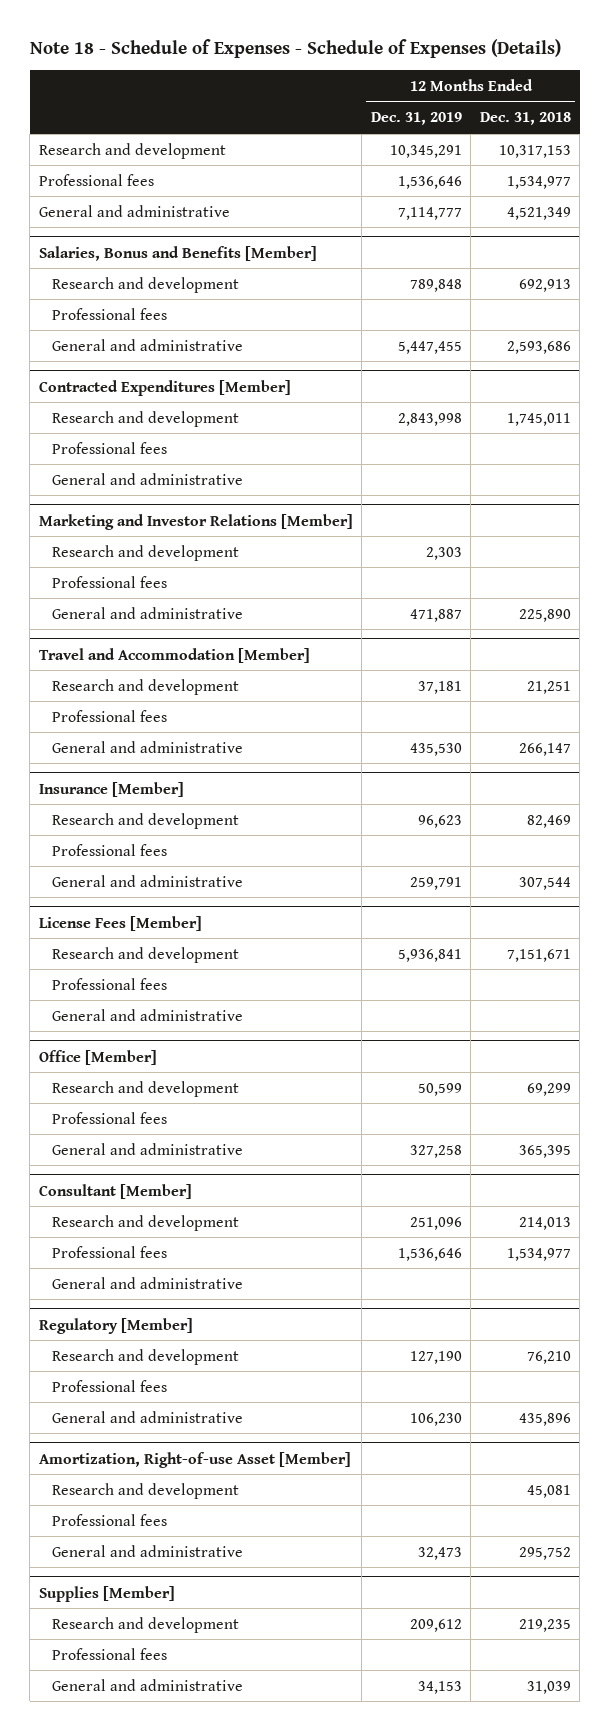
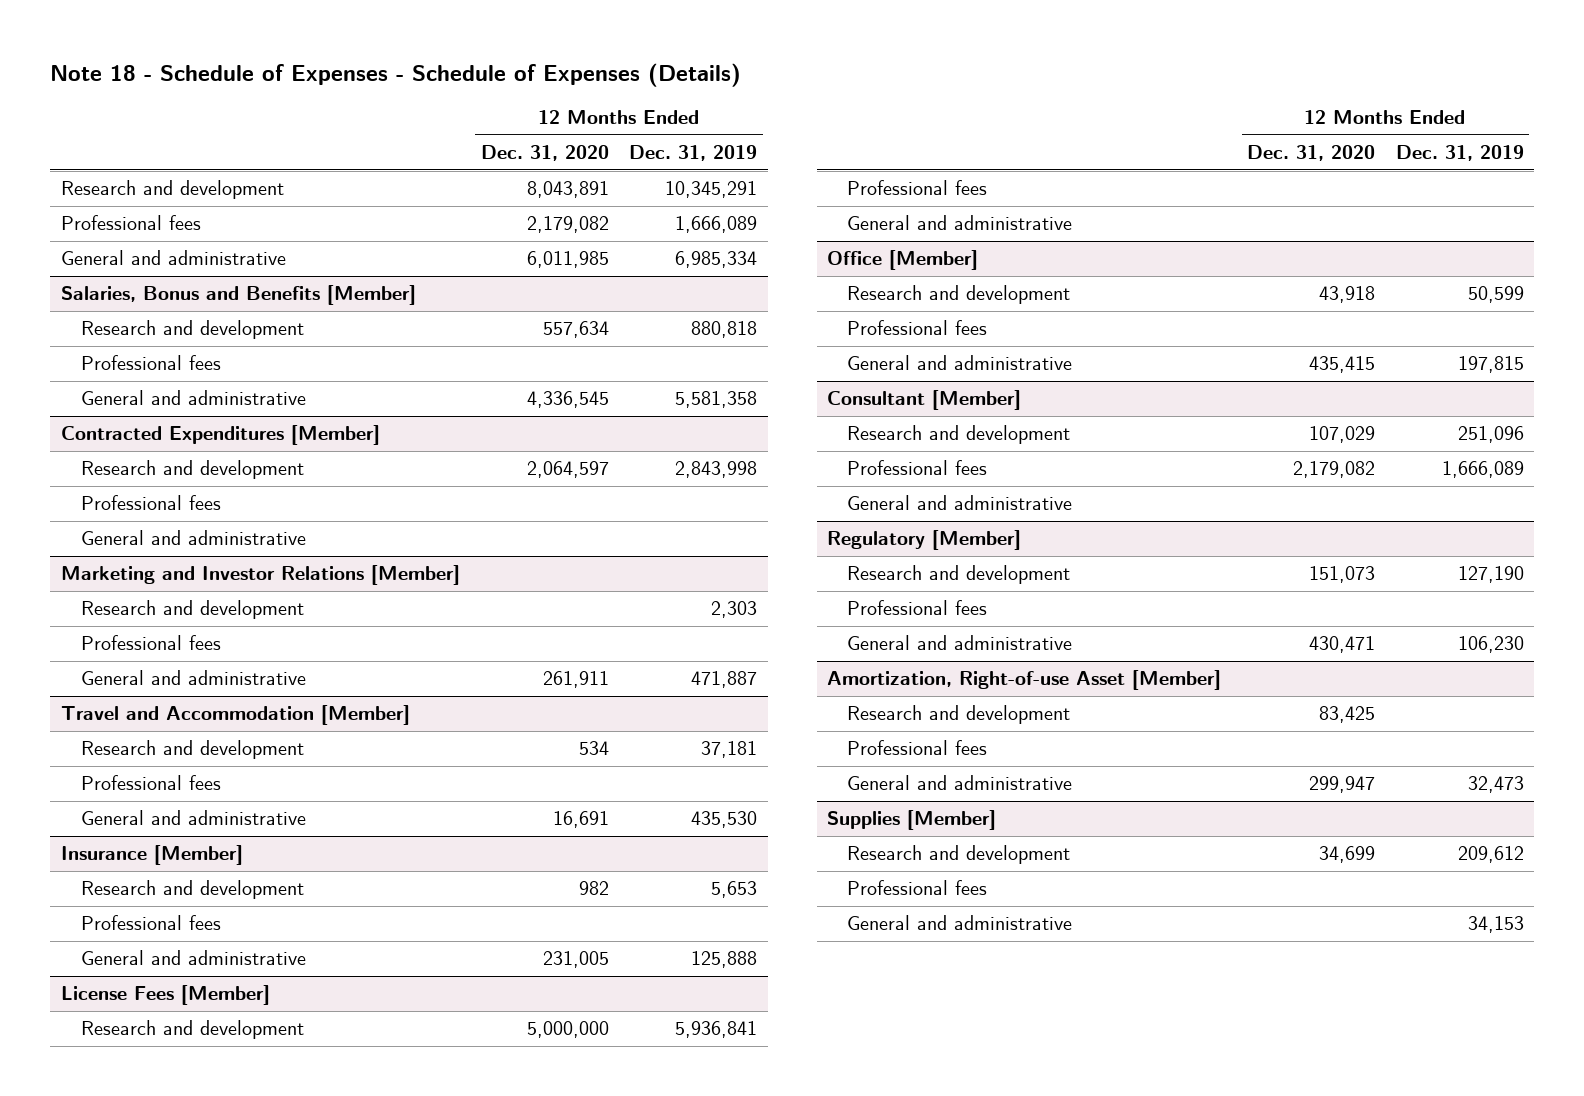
- | 12 Months Ended Dec. 31, 2019 | 12 Months Ended Dec. 31, 2018
+ | 12 Months Ended Dec. 31, 2020 | 12 Months Ended Dec. 31, 2019
- Professional fees | 1,536,646 | 1,534,977
- General and administrative | 7,114,777 | 4,521,349
+ Professional fees | 2,179,082 | 1,666,089
+ General and administrative | 6,011,985 | 6,985,334
@ Salaries, Bonus and Benefits [Member]
- Research and development | 789,848 | 692,913
+ Research and development | 557,634 | 880,818
- General and administrative | 5,447,455 | 2,593,686
+ General and administrative | 4,336,545 | 5,581,358
@ Insurance [Member]
- Research and development | 96,623 | 82,469
+ Research and development | 982 | 5,653
- General and administrative | 259,791 | 307,544
+ General and administrative | 231,005 | 125,888
@ Office [Member]
- General and administrative | 327,258 | 365,395
+ General and administrative | 435,415 | 197,815
@ Consultant [Member]
- Professional fees | 1,536,646 | 1,534,977
+ Professional fees | 2,179,082 | 1,666,089

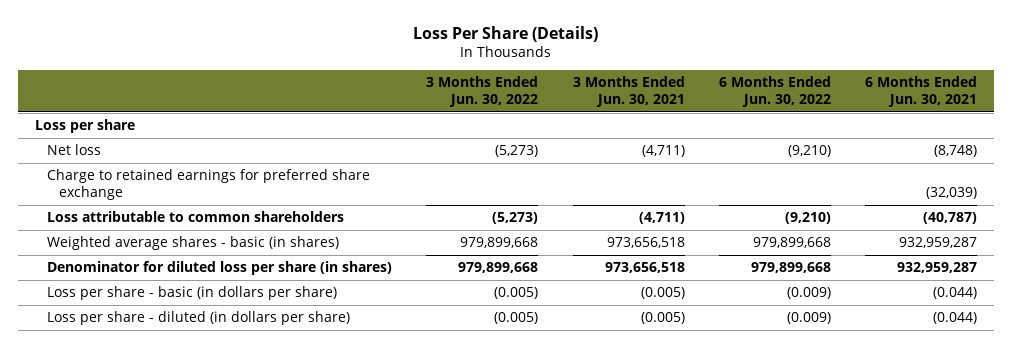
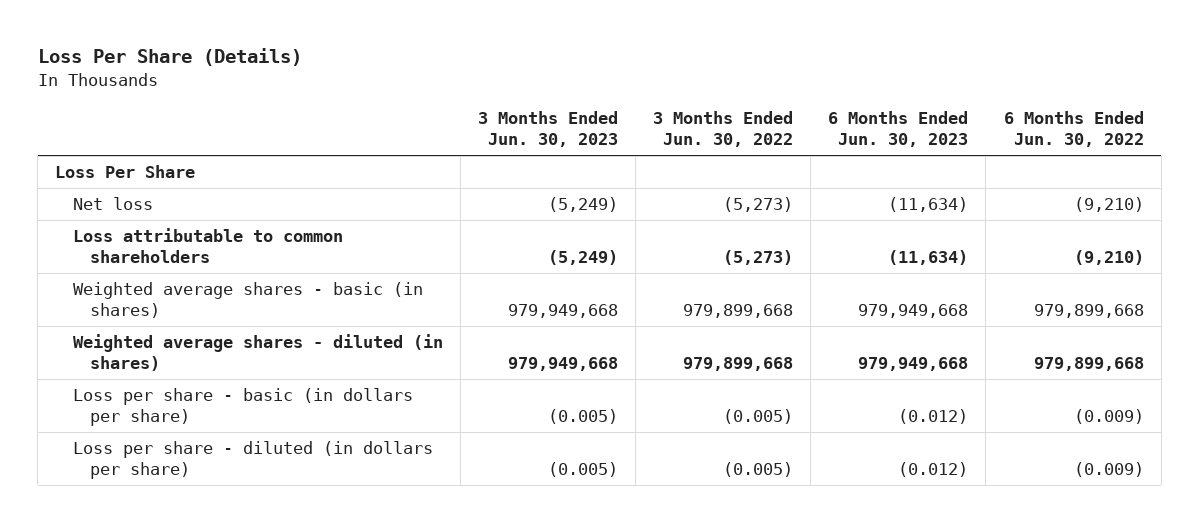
- | 3 Months Ended Jun. 30, 2022 | 3 Months Ended Jun. 30, 2021 | 6 Months Ended Jun. 30, 2022 | 6 Months Ended Jun. 30, 2021
+ | 3 Months Ended Jun. 30, 2023 | 3 Months Ended Jun. 30, 2022 | 6 Months Ended Jun. 30, 2023 | 6 Months Ended Jun. 30, 2022
- Loss per share
+ Loss Per Share
- Charge to retained earnings for preferred share exchange | | | | (32,039)
- Denominator for diluted loss per share (in shares) | 979,899,668 | 973,656,518 | 979,899,668 | 932,959,287
+ Weighted average shares - diluted (in shares) | 979,949,668 | 979,899,668 | 979,949,668 | 979,899,668

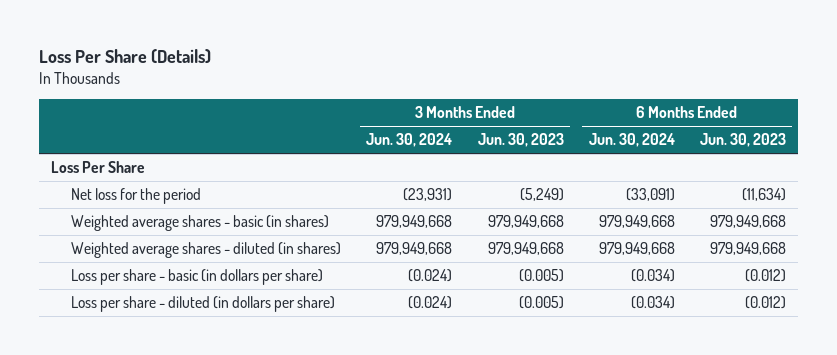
- | 3 Months Ended Jun. 30, 2023 | 3 Months Ended Jun. 30, 2022 | 6 Months Ended Jun. 30, 2023 | 6 Months Ended Jun. 30, 2022
+ | 3 Months Ended Jun. 30, 2024 | 3 Months Ended Jun. 30, 2023 | 6 Months Ended Jun. 30, 2024 | 6 Months Ended Jun. 30, 2023
- Net loss | (5,249) | (5,273) | (11,634) | (9,210)
- Loss attributable to common shareholders | (5,249) | (5,273) | (11,634) | (9,210)
+ Net loss for the period | (23,931) | (5,249) | (33,091) | (11,634)

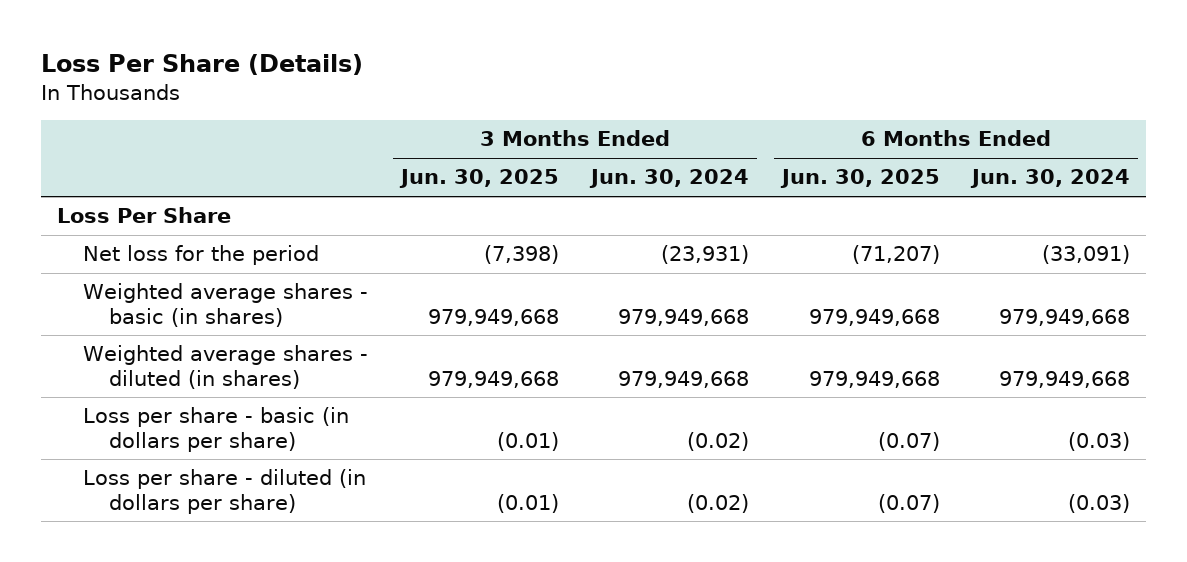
- | 3 Months Ended Jun. 30, 2024 | 3 Months Ended Jun. 30, 2023 | 6 Months Ended Jun. 30, 2024 | 6 Months Ended Jun. 30, 2023
+ | 3 Months Ended Jun. 30, 2025 | 3 Months Ended Jun. 30, 2024 | 6 Months Ended Jun. 30, 2025 | 6 Months Ended Jun. 30, 2024
- Loss per share - basic (in dollars per share) | (0.024) | (0.005) | (0.034) | (0.012)
- Loss per share - diluted (in dollars per share) | (0.024) | (0.005) | (0.034) | (0.012)
+ Loss per share - basic (in dollars per share) | (0.01) | (0.02) | (0.07) | (0.03)
+ Loss per share - diluted (in dollars per share) | (0.01) | (0.02) | (0.07) | (0.03)

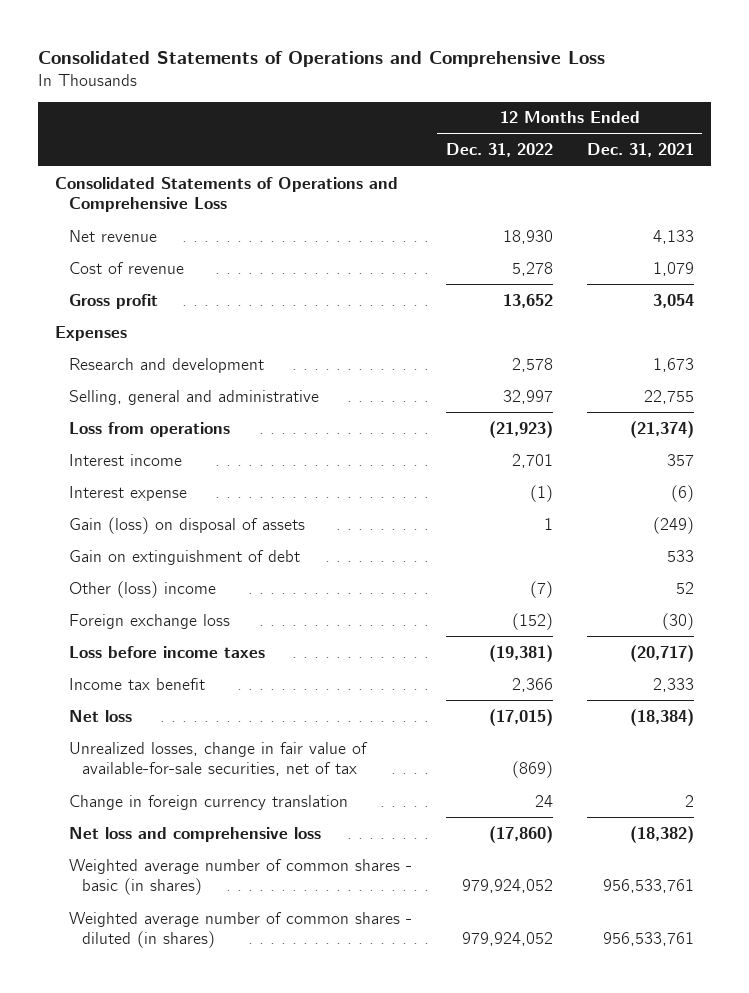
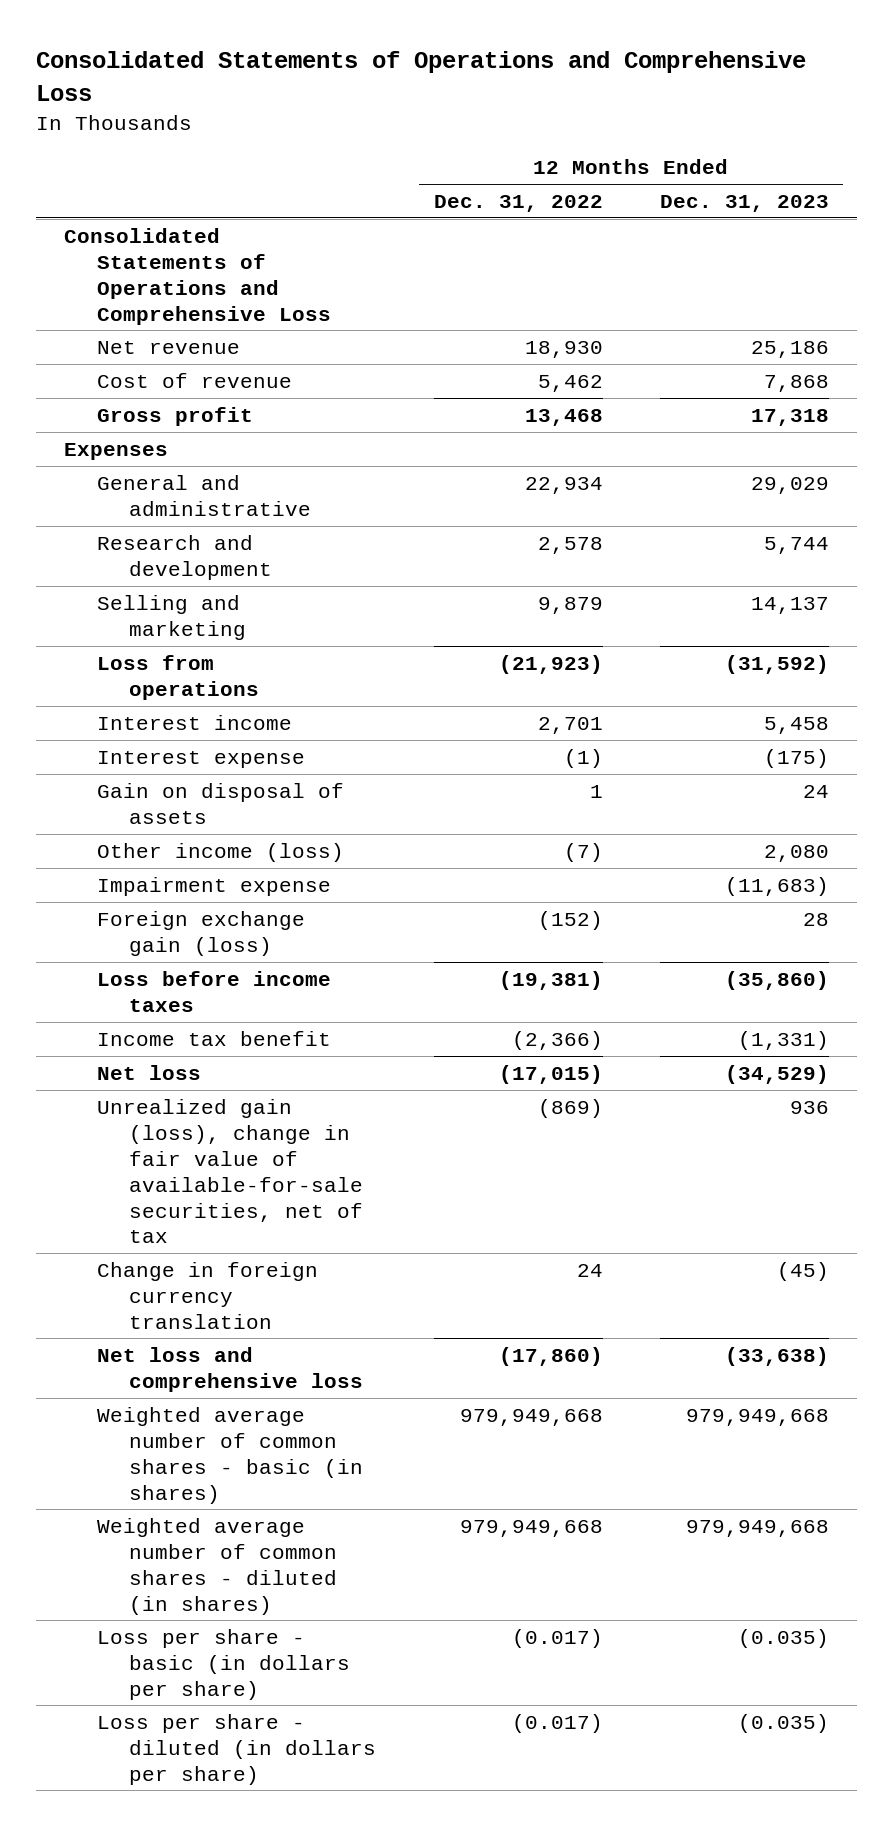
- | 12 Months Ended Dec. 31, 2022 | 12 Months Ended Dec. 31, 2021
+ | 12 Months Ended Dec. 31, 2022 | 12 Months Ended Dec. 31, 2023
- Cost of revenue | 5,278 | 1,079
- Gross profit | 13,652 | 3,054
+ Cost of revenue | 5,462 | 7,868
+ Gross profit | 13,468 | 17,318
+ General and administrative | 22,934 | 29,029
- Selling, general and administrative | 32,997 | 22,755
+ Selling and marketing | 9,879 | 14,137
- Gain (loss) on disposal of assets | 1 | (249)
- Gain on extinguishment of debt | | 533
- Other (loss) income | (7) | 52
- Foreign exchange loss | (152) | (30)
+ Gain on disposal of assets | 1 | 24
+ Other income (loss) | (7) | 2,080
+ Impairment expense | | (11,683)
+ Foreign exchange gain (loss) | (152) | 28
- Income tax benefit | 2,366 | 2,333
+ Income tax benefit | (2,366) | (1,331)
- Unrealized losses, change in fair value of available-for-sale securities, net of tax | (869) |
+ Unrealized gain (loss), change in fair value of available-for-sale securities, net of tax | (869) | 936
- Weighted average number of common shares - basic (in shares) | 979,924,052 | 956,533,761
- Weighted average number of common shares - diluted (in shares) | 979,924,052 | 956,533,761
+ Weighted average number of common shares - basic (in shares) | 979,949,668 | 979,949,668
+ Weighted average number of common shares - diluted (in shares) | 979,949,668 | 979,949,668
+ Loss per share - basic (in dollars per share) | (0.017) | (0.035)
+ Loss per share - diluted (in dollars per share) | (0.017) | (0.035)

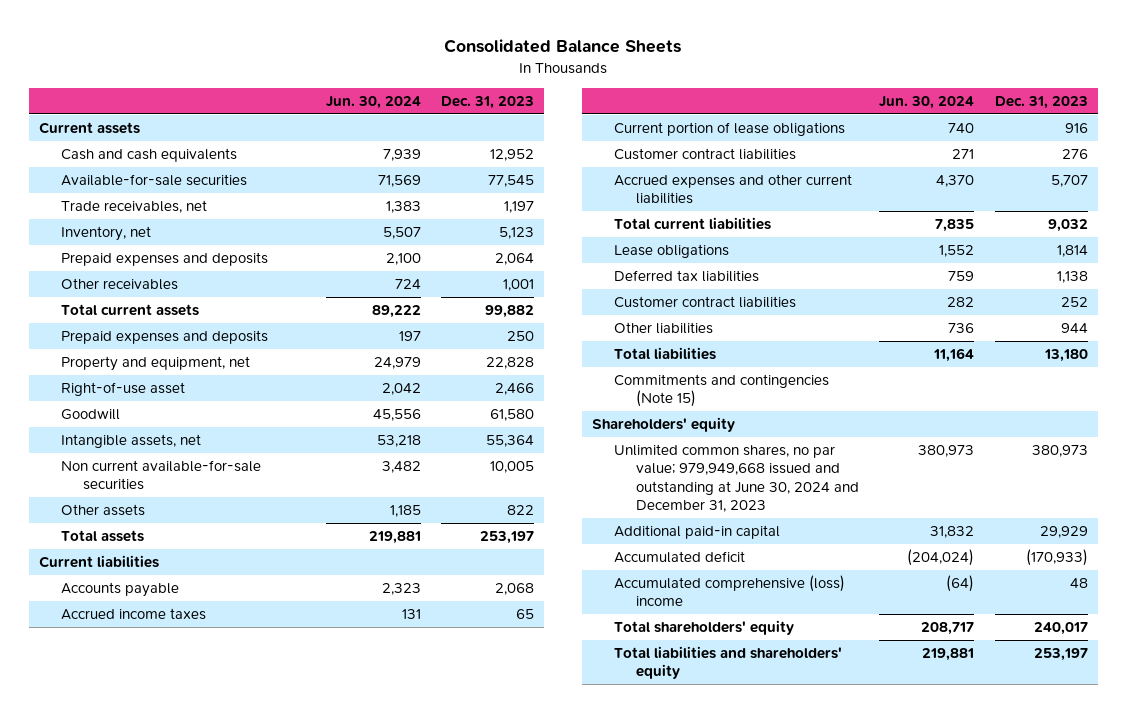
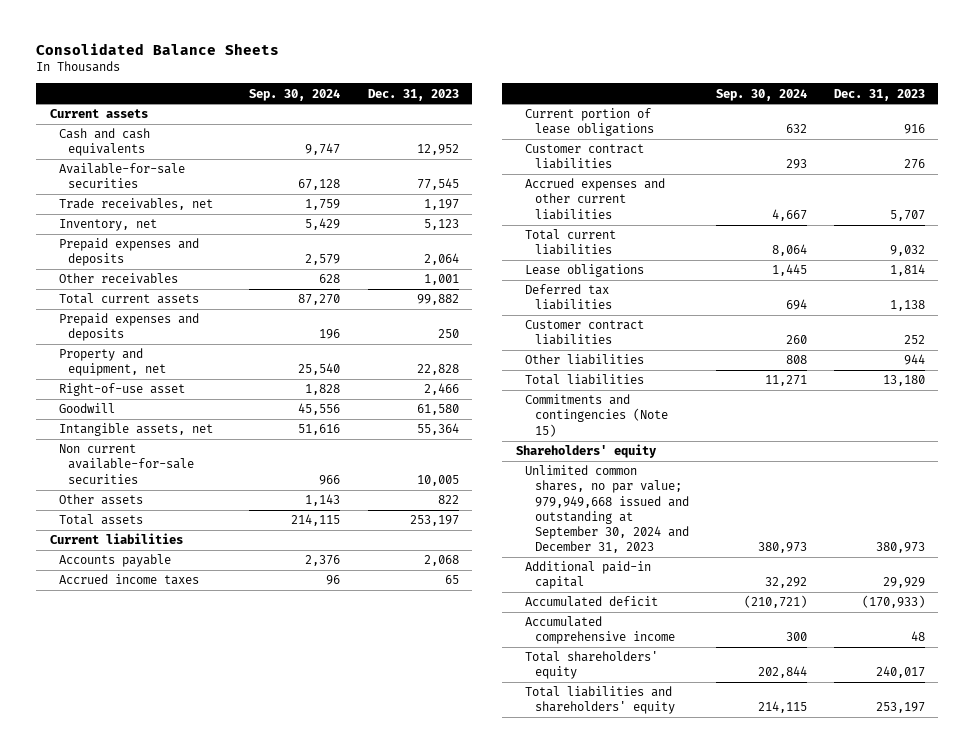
- | Jun. 30, 2024 | Dec. 31, 2023
+ | Sep. 30, 2024 | Dec. 31, 2023
- Unlimited common shares, no par value; 979,949,668 issued and outstanding at June 30, 2024 and December 31, 2023 | 380,973 | 380,973
+ Unlimited common shares, no par value; 979,949,668 issued and outstanding at September 30, 2024 and December 31, 2023 | 380,973 | 380,973
- Accumulated comprehensive (loss) income | (64) | 48
+ Accumulated comprehensive income | 300 | 48

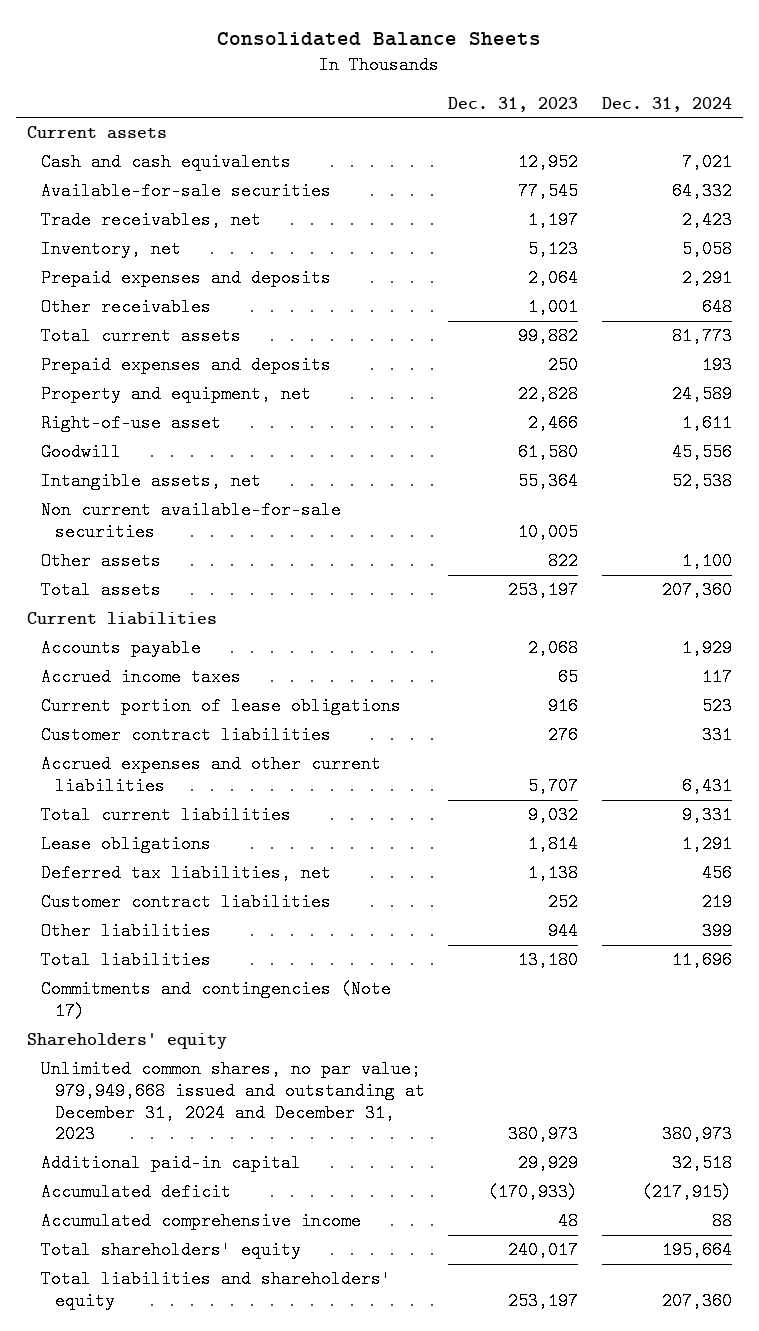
- | Sep. 30, 2024 | Dec. 31, 2023
+ | Dec. 31, 2023 | Dec. 31, 2024
- Deferred tax liabilities | 694 | 1,138
+ Deferred tax liabilities, net | 1,138 | 456
- Commitments and contingencies (Note 15)
+ Commitments and contingencies (Note 17)
- Unlimited common shares, no par value; 979,949,668 issued and outstanding at September 30, 2024 and December 31, 2023 | 380,973 | 380,973
+ Unlimited common shares, no par value; 979,949,668 issued and outstanding at December 31, 2024 and December 31, 2023 | 380,973 | 380,973

